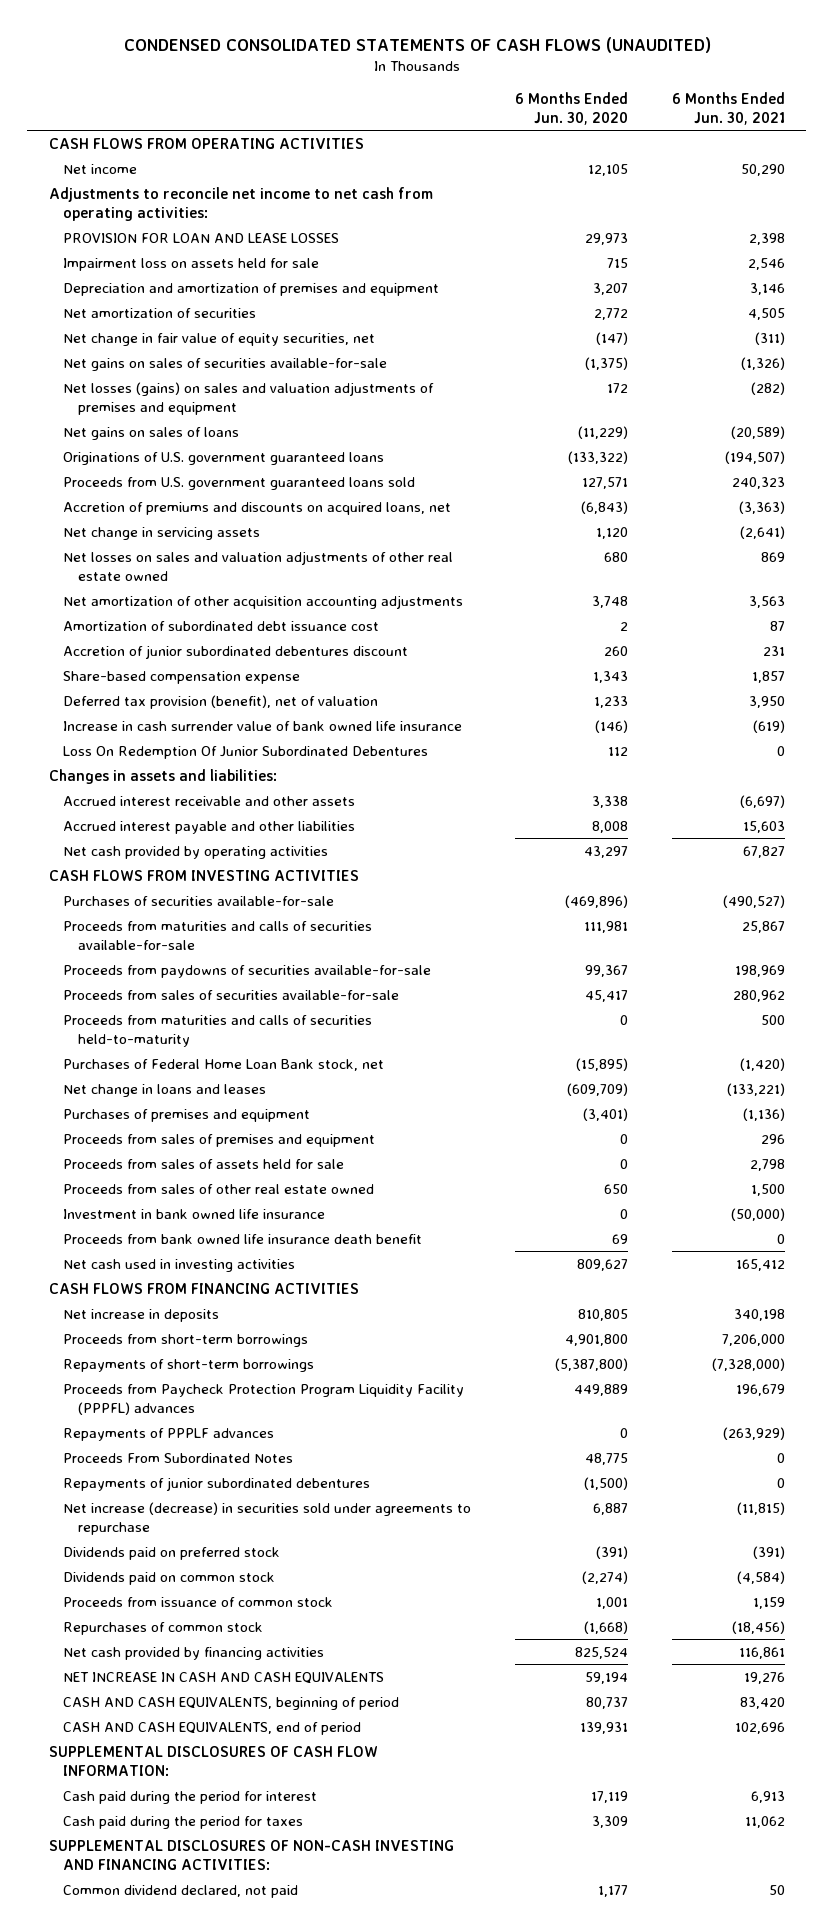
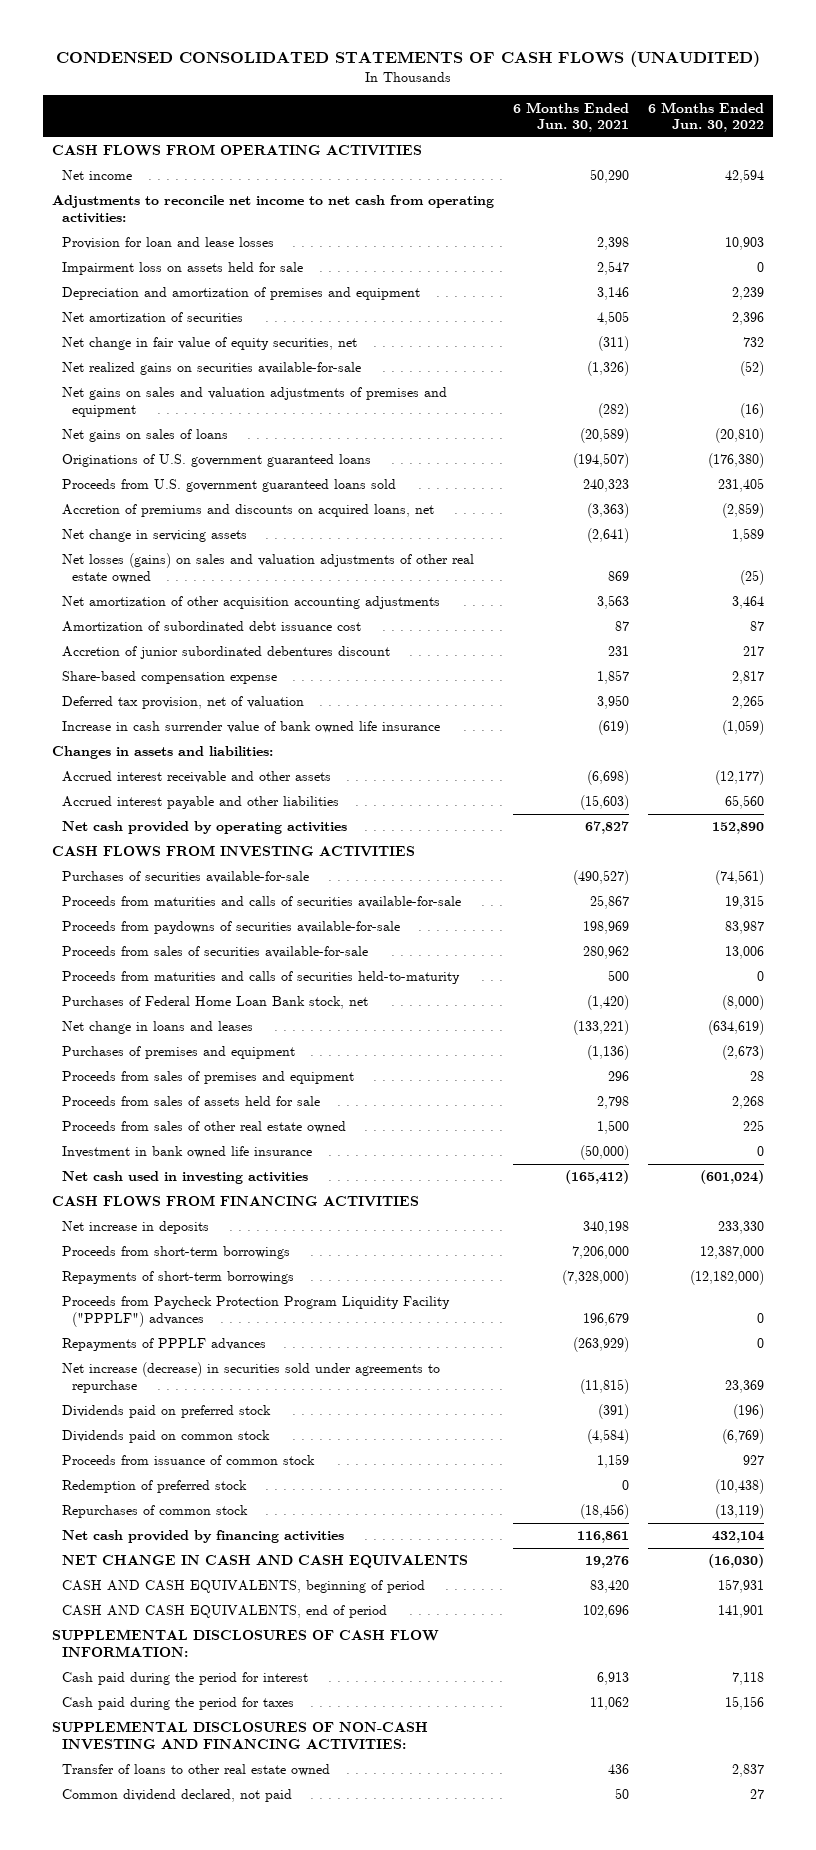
- | 6 Months Ended Jun. 30, 2020 | 6 Months Ended Jun. 30, 2021
+ | 6 Months Ended Jun. 30, 2021 | 6 Months Ended Jun. 30, 2022
- PROVISION FOR LOAN AND LEASE LOSSES | 29,973 | 2,398
- Impairment loss on assets held for sale | 715 | 2,546
+ Provision for loan and lease losses | 2,398 | 10,903
+ Impairment loss on assets held for sale | 2,547 | 0
- Net gains on sales of securities available-for-sale | (1,375) | (1,326)
- Net losses (gains) on sales and valuation adjustments of premises and equipment | 172 | (282)
+ Net realized gains on securities available-for-sale | (1,326) | (52)
+ Net gains on sales and valuation adjustments of premises and equipment | (282) | (16)
- Net losses on sales and valuation adjustments of other real estate owned | 680 | 869
+ Net losses (gains) on sales and valuation adjustments of other real estate owned | 869 | (25)
- Deferred tax provision (benefit), net of valuation | 1,233 | 3,950
+ Deferred tax provision, net of valuation | 3,950 | 2,265
- Loss On Redemption Of Junior Subordinated Debentures | 112 | 0
- Accrued interest receivable and other assets | 3,338 | (6,697)
- Accrued interest payable and other liabilities | 8,008 | 15,603
+ Accrued interest receivable and other assets | (6,698) | (12,177)
+ Accrued interest payable and other liabilities | (15,603) | 65,560
- Proceeds from bank owned life insurance death benefit | 69 | 0
- Net cash used in investing activities | 809,627 | 165,412
+ Net cash used in investing activities | (165,412) | (601,024)
- Proceeds from Paycheck Protection Program Liquidity Facility (PPPFL) advances | 449,889 | 196,679
+ Proceeds from Paycheck Protection Program Liquidity Facility ("PPPLF") advances | 196,679 | 0
- Proceeds From Subordinated Notes | 48,775 | 0
- Repayments of junior subordinated debentures | (1,500) | 0
+ Redemption of preferred stock | 0 | (10,438)
- NET INCREASE IN CASH AND CASH EQUIVALENTS | 59,194 | 19,276
+ NET CHANGE IN CASH AND CASH EQUIVALENTS | 19,276 | (16,030)
+ Transfer of loans to other real estate owned | 436 | 2,837

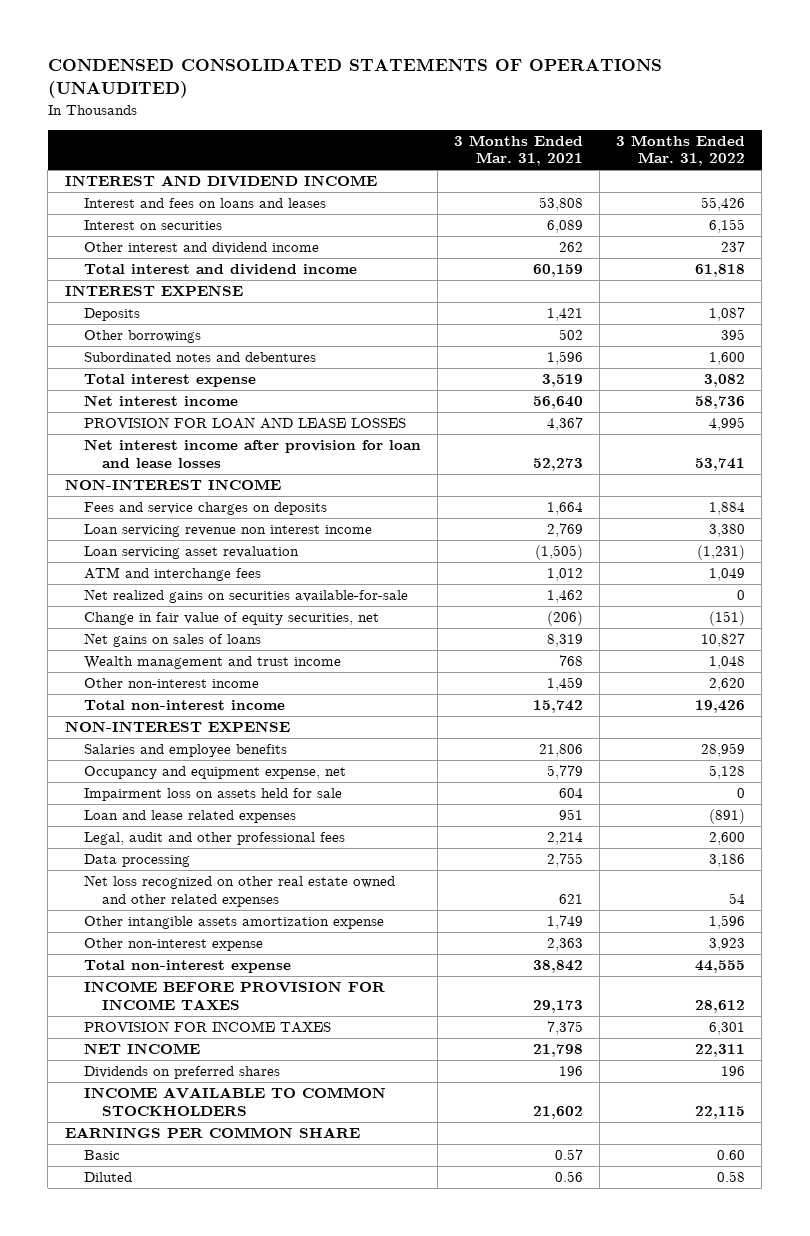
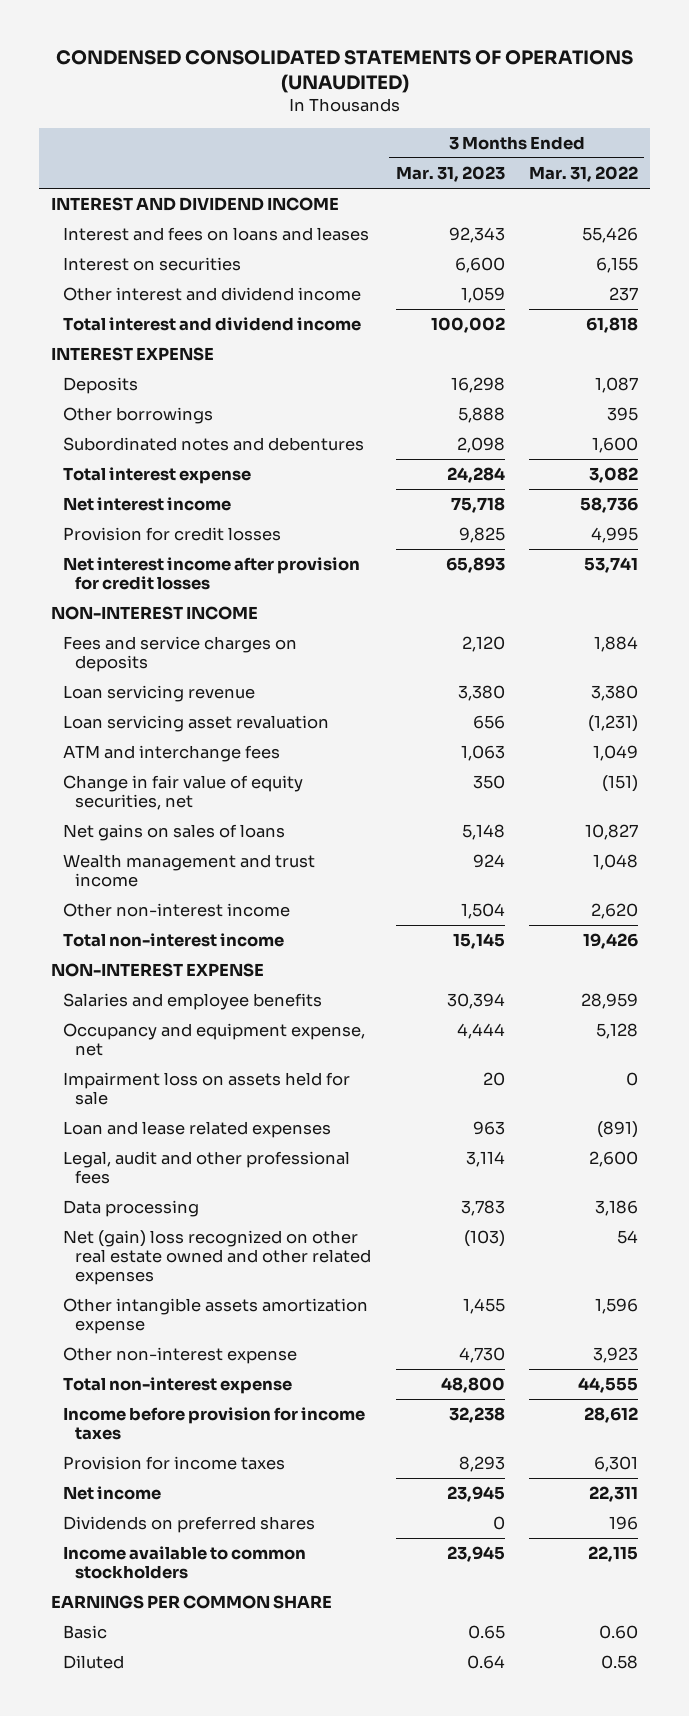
- | 3 Months Ended Mar. 31, 2021 | 3 Months Ended Mar. 31, 2022
+ | 3 Months Ended Mar. 31, 2023 | 3 Months Ended Mar. 31, 2022
- PROVISION FOR LOAN AND LEASE LOSSES | 4,367 | 4,995
- Net interest income after provision for loan and lease losses | 52,273 | 53,741
+ Provision for credit losses | 9,825 | 4,995
+ Net interest income after provision for credit losses | 65,893 | 53,741
- Loan servicing revenue non interest income | 2,769 | 3,380
+ Loan servicing revenue | 3,380 | 3,380
- Net realized gains on securities available-for-sale | 1,462 | 0
- Net loss recognized on other real estate owned and other related expenses | 621 | 54
+ Net (gain) loss recognized on other real estate owned and other related expenses | (103) | 54
- INCOME BEFORE PROVISION FOR INCOME TAXES | 29,173 | 28,612
- PROVISION FOR INCOME TAXES | 7,375 | 6,301
- NET INCOME | 21,798 | 22,311
+ Income before provision for income taxes | 32,238 | 28,612
+ Provision for income taxes | 8,293 | 6,301
+ Net income | 23,945 | 22,311
- INCOME AVAILABLE TO COMMON STOCKHOLDERS | 21,602 | 22,115
+ Income available to common stockholders | 23,945 | 22,115

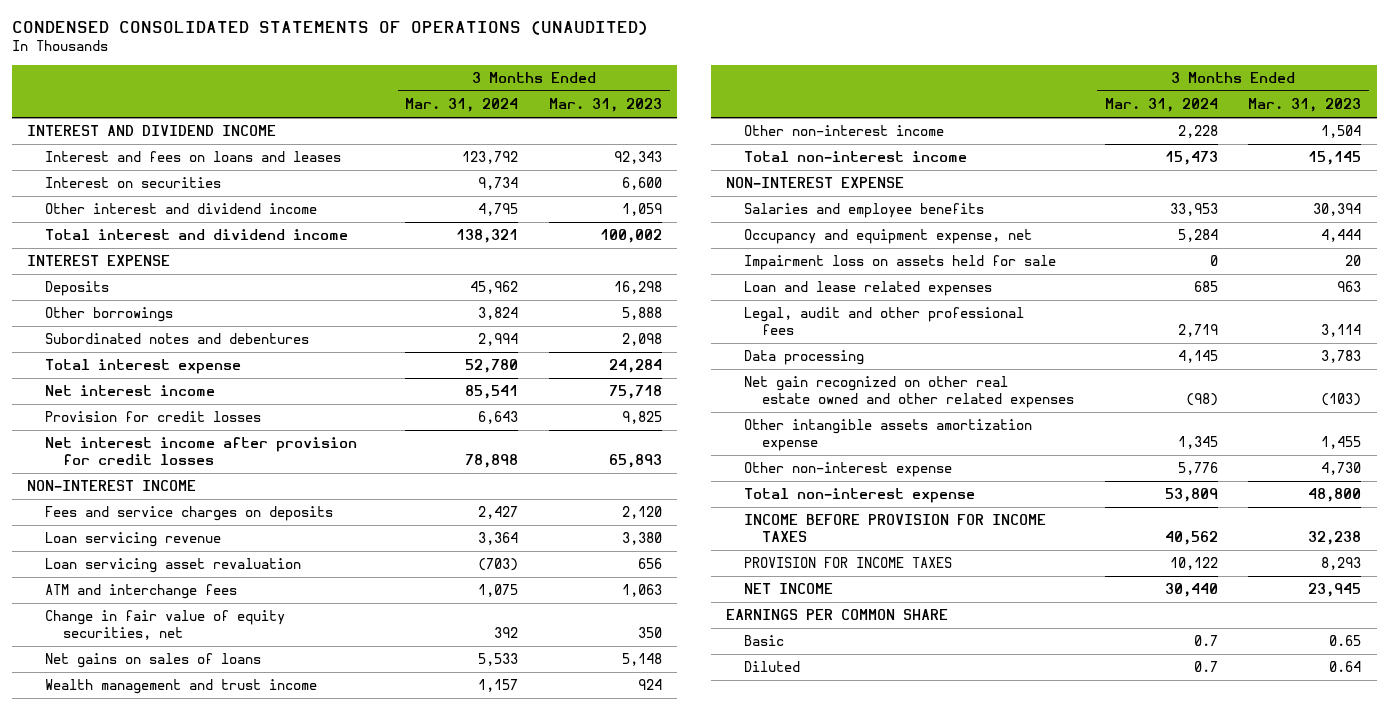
- | 3 Months Ended Mar. 31, 2023 | 3 Months Ended Mar. 31, 2022
+ | 3 Months Ended Mar. 31, 2024 | 3 Months Ended Mar. 31, 2023
- Net (gain) loss recognized on other real estate owned and other related expenses | (103) | 54
+ Net gain recognized on other real estate owned and other related expenses | (98) | (103)
- Income before provision for income taxes | 32,238 | 28,612
- Provision for income taxes | 8,293 | 6,301
- Net income | 23,945 | 22,311
- Dividends on preferred shares | 0 | 196
- Income available to common stockholders | 23,945 | 22,115
+ INCOME BEFORE PROVISION FOR INCOME TAXES | 40,562 | 32,238
+ PROVISION FOR INCOME TAXES | 10,122 | 8,293
+ NET INCOME | 30,440 | 23,945

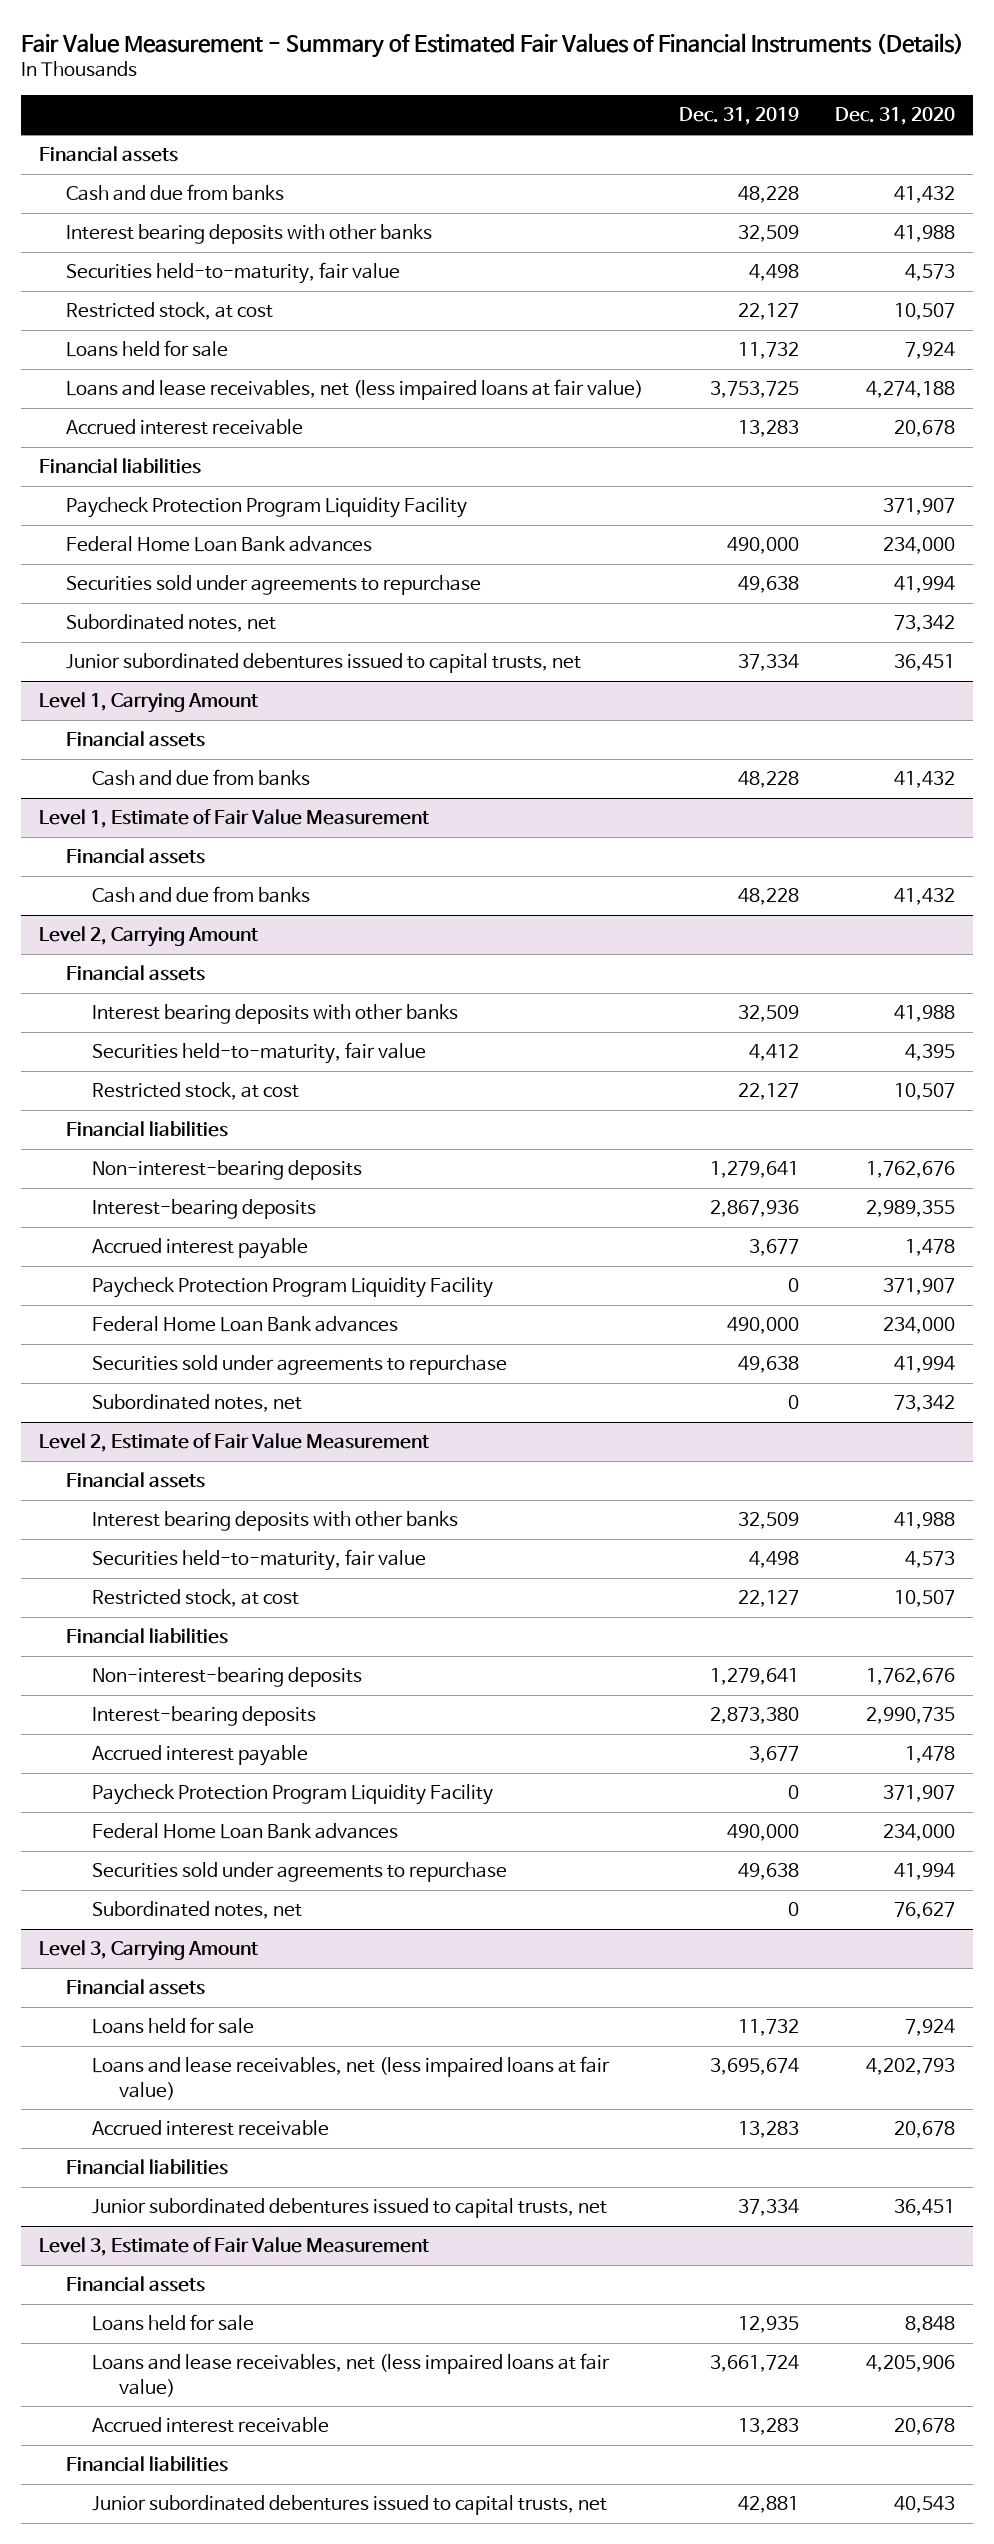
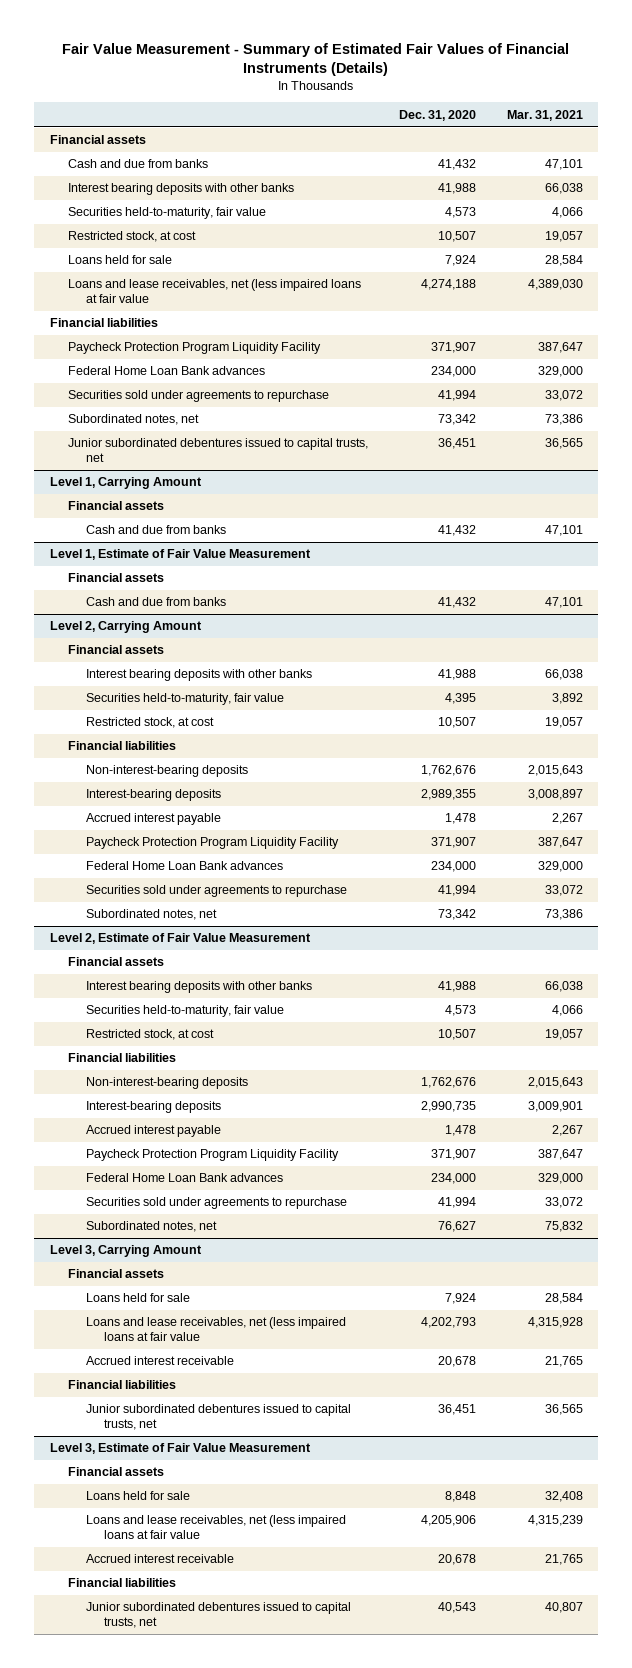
- | Dec. 31, 2019 | Dec. 31, 2020
+ | Dec. 31, 2020 | Mar. 31, 2021
- Loans and lease receivables, net (less impaired loans at fair value) | 3,753,725 | 4,274,188
- Accrued interest receivable | 13,283 | 20,678
+ Loans and lease receivables, net (less impaired loans at fair value | 4,274,188 | 4,389,030
@ Level 3, Carrying Amount
- Loans and lease receivables, net (less impaired loans at fair value) | 3,695,674 | 4,202,793
+ Loans and lease receivables, net (less impaired loans at fair value | 4,202,793 | 4,315,928
@ Level 3, Estimate of Fair Value Measurement
- Loans and lease receivables, net (less impaired loans at fair value) | 3,661,724 | 4,205,906
+ Loans and lease receivables, net (less impaired loans at fair value | 4,205,906 | 4,315,239

